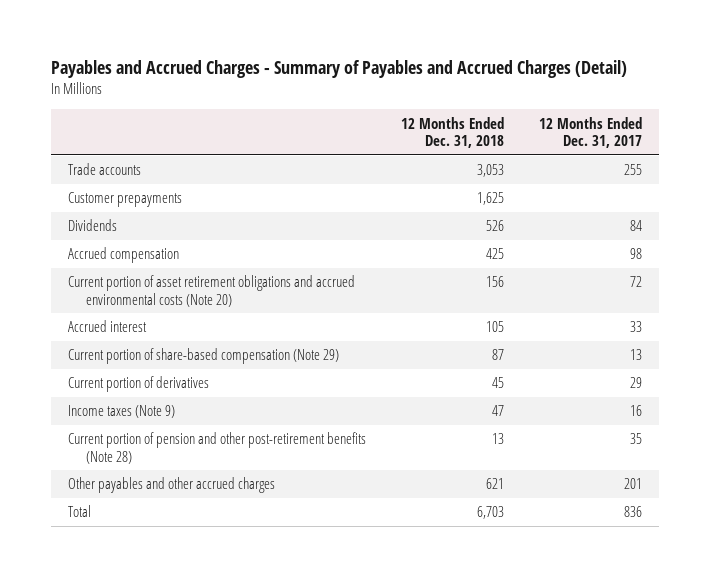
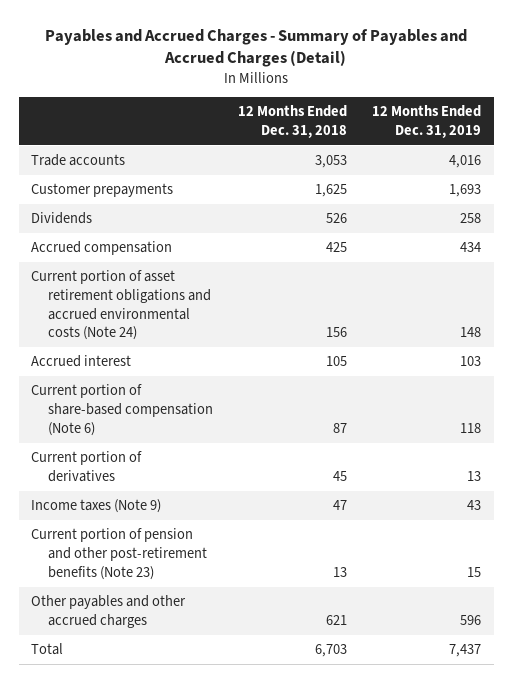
- | 12 Months Ended Dec. 31, 2018 | 12 Months Ended Dec. 31, 2017
+ | 12 Months Ended Dec. 31, 2018 | 12 Months Ended Dec. 31, 2019
- Current portion of asset retirement obligations and accrued environmental costs (Note 20) | 156 | 72
+ Current portion of asset retirement obligations and accrued environmental costs (Note 24) | 156 | 148
- Current portion of share-based compensation (Note 29) | 87 | 13
+ Current portion of share-based compensation (Note 6) | 87 | 118
- Current portion of pension and other post-retirement benefits (Note 28) | 13 | 35
+ Current portion of pension and other post-retirement benefits (Note 23) | 13 | 15

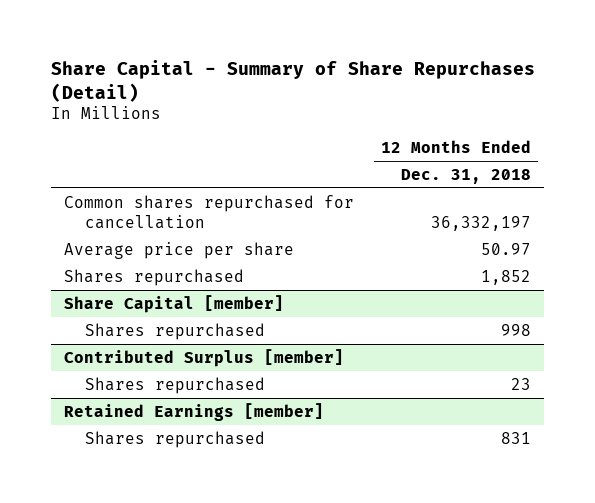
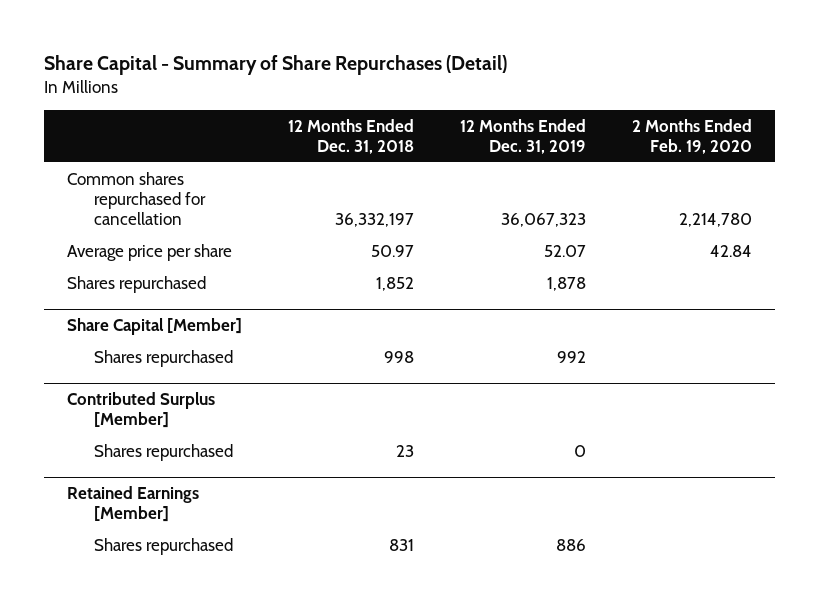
- | 12 Months Ended Dec. 31, 2018
+ | 12 Months Ended Dec. 31, 2018 | 12 Months Ended Dec. 31, 2019 | 2 Months Ended Feb. 19, 2020
- Share Capital [member]
+ Share Capital [Member]
- Contributed Surplus [member]
+ Contributed Surplus [Member]
- Retained Earnings [member]
+ Retained Earnings [Member]

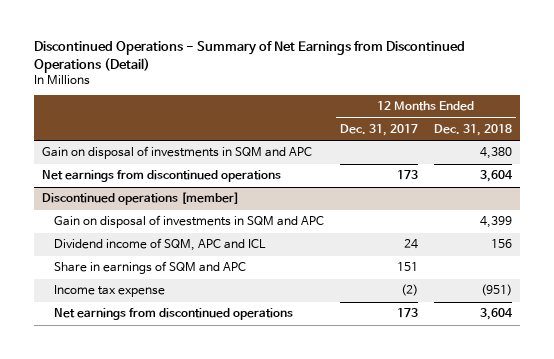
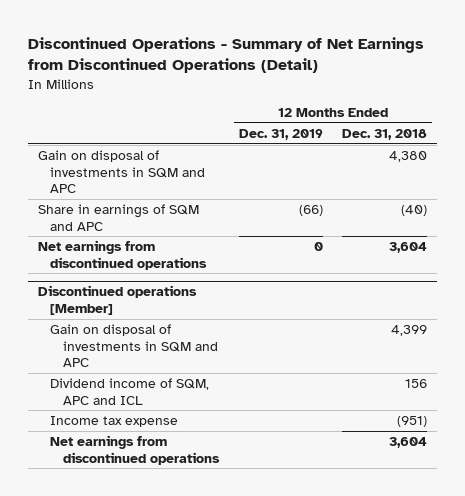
- | 12 Months Ended Dec. 31, 2017 | 12 Months Ended Dec. 31, 2018
+ | 12 Months Ended Dec. 31, 2019 | 12 Months Ended Dec. 31, 2018
+ Share in earnings of SQM and APC | (66) | (40)
- Discontinued operations [member]
+ Discontinued operations [Member]
- Share in earnings of SQM and APC | 151 |

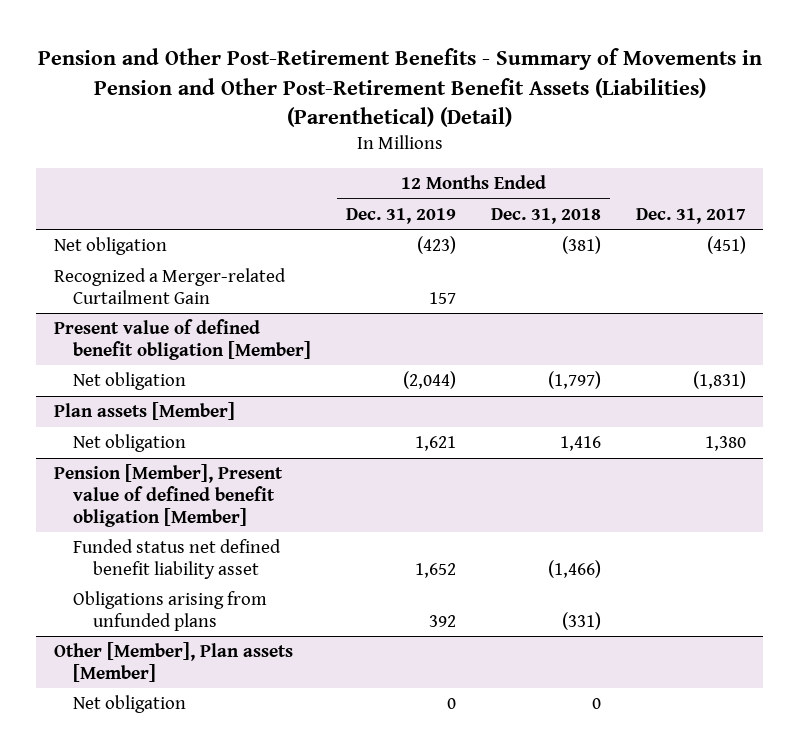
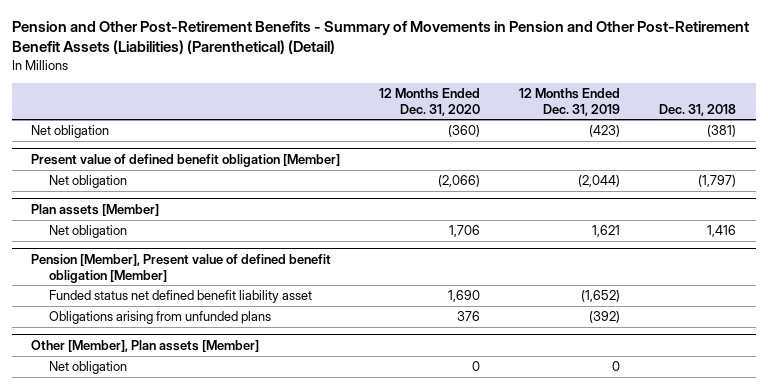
- | 12 Months Ended Dec. 31, 2019 | 12 Months Ended Dec. 31, 2018 | Dec. 31, 2017
+ | 12 Months Ended Dec. 31, 2020 | 12 Months Ended Dec. 31, 2019 | Dec. 31, 2018
- Recognized a Merger-related Curtailment Gain | 157 | |
@ Pension [Member], Present value of defined benefit obligation [Member]
- Funded status net defined benefit liability asset | 1,652 | (1,466) |
- Obligations arising from unfunded plans | 392 | (331) |
+ Funded status net defined benefit liability asset | 1,690 | (1,652) |
+ Obligations arising from unfunded plans | 376 | (392) |

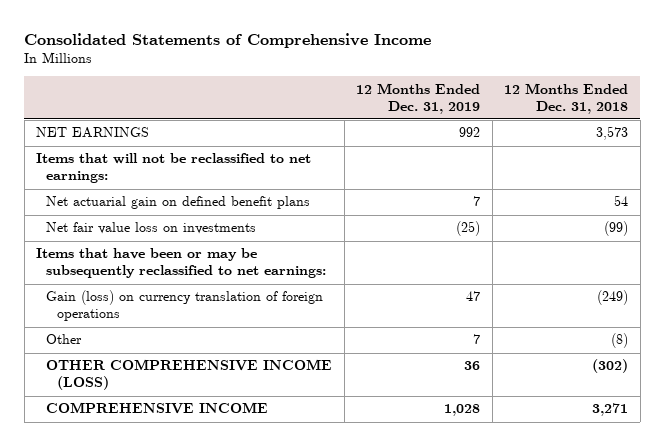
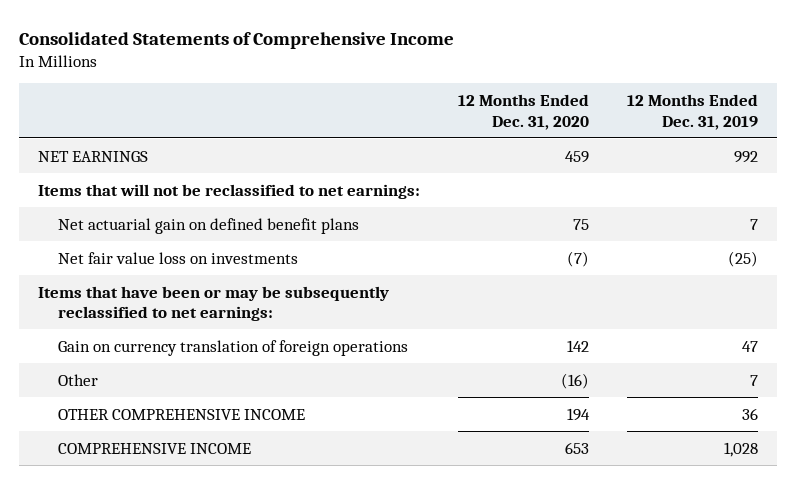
- | 12 Months Ended Dec. 31, 2019 | 12 Months Ended Dec. 31, 2018
+ | 12 Months Ended Dec. 31, 2020 | 12 Months Ended Dec. 31, 2019
- Gain (loss) on currency translation of foreign operations | 47 | (249)
+ Gain on currency translation of foreign operations | 142 | 47
- OTHER COMPREHENSIVE INCOME (LOSS) | 36 | (302)
+ OTHER COMPREHENSIVE INCOME | 194 | 36

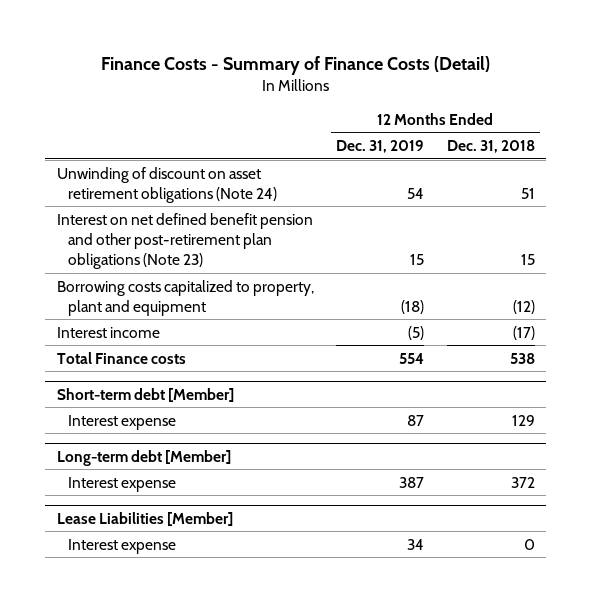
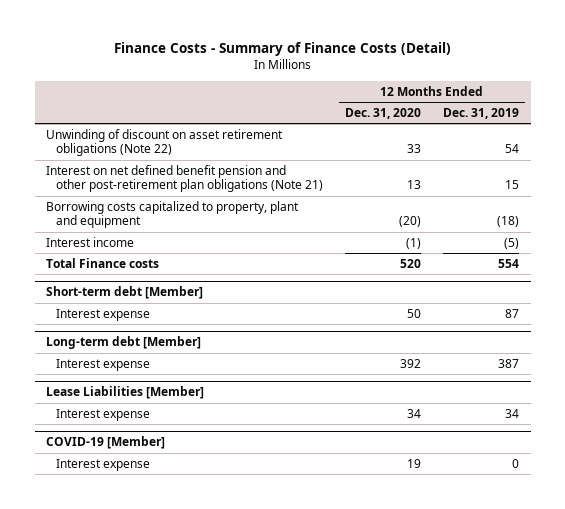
- | 12 Months Ended Dec. 31, 2019 | 12 Months Ended Dec. 31, 2018
+ | 12 Months Ended Dec. 31, 2020 | 12 Months Ended Dec. 31, 2019
- Unwinding of discount on asset retirement obligations (Note 24) | 54 | 51
- Interest on net defined benefit pension and other post-retirement plan obligations (Note 23) | 15 | 15
+ Unwinding of discount on asset retirement obligations (Note 22) | 33 | 54
+ Interest on net defined benefit pension and other post-retirement plan obligations (Note 21) | 13 | 15
+ COVID-19 [Member]
+ Interest expense | 19 | 0

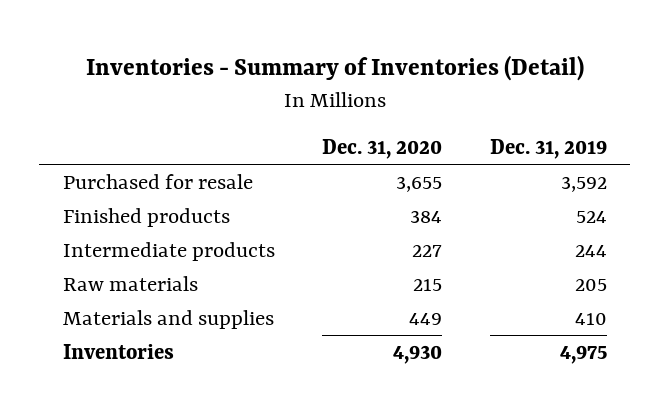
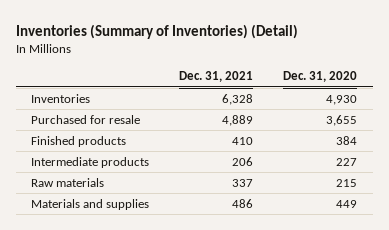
- Inventories - Summary of Inventories (Detail)
+ Inventories (Summary of Inventories) (Detail)
- | Dec. 31, 2020 | Dec. 31, 2019
+ | Dec. 31, 2021 | Dec. 31, 2020
moved up: Inventories | 6,328 | 4,930

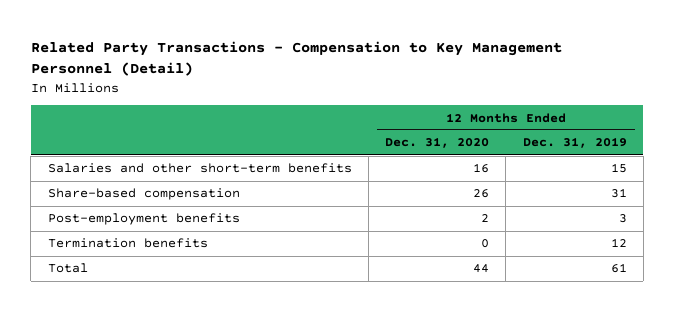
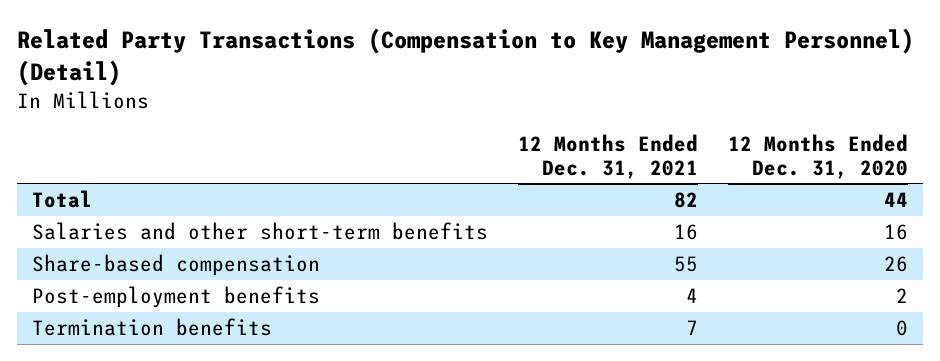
- Related Party Transactions - Compensation to Key Management Personnel (Detail)
+ Related Party Transactions (Compensation to Key Management Personnel) (Detail)
- | 12 Months Ended Dec. 31, 2020 | 12 Months Ended Dec. 31, 2019
+ | 12 Months Ended Dec. 31, 2021 | 12 Months Ended Dec. 31, 2020
moved up: Total | 82 | 44

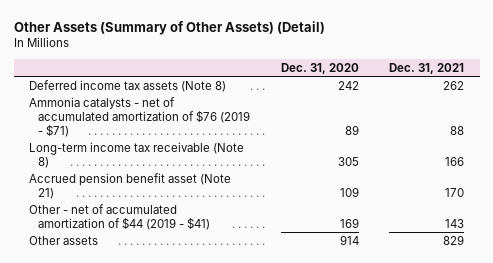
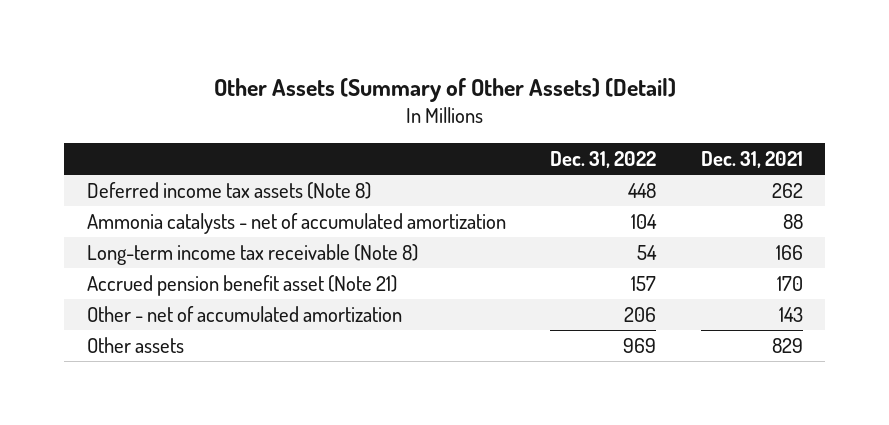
- | Dec. 31, 2020 | Dec. 31, 2021
+ | Dec. 31, 2022 | Dec. 31, 2021
- Ammonia catalysts - net of accumulated amortization of $76 (2019 - $71) | 89 | 88
+ Ammonia catalysts - net of accumulated amortization | 104 | 88
- Other - net of accumulated amortization of $44 (2019 - $41) | 169 | 143
+ Other - net of accumulated amortization | 206 | 143

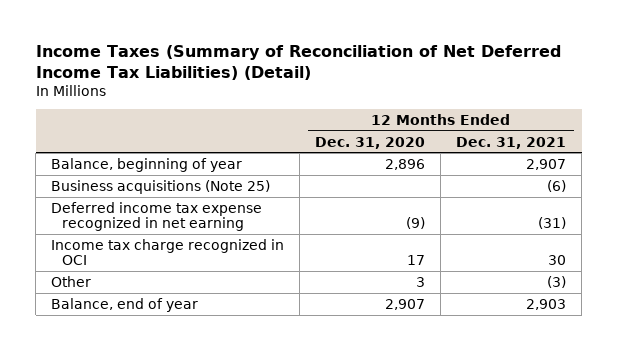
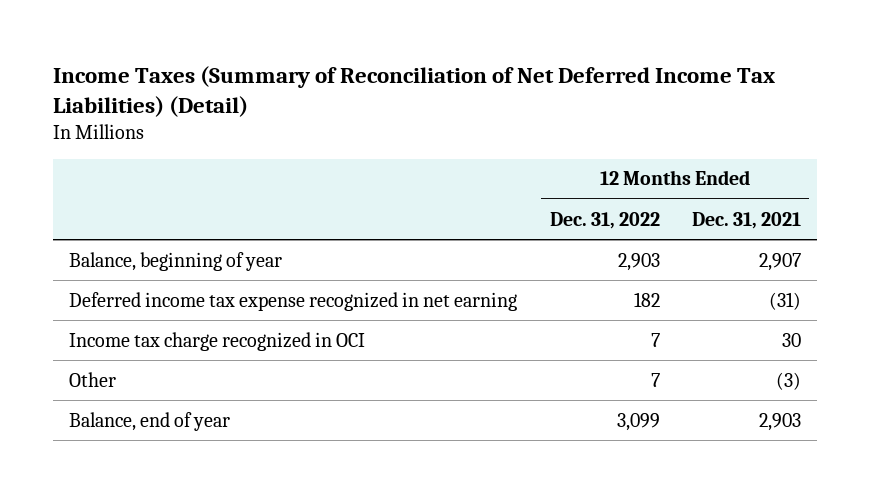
- | 12 Months Ended Dec. 31, 2020 | 12 Months Ended Dec. 31, 2021
+ | 12 Months Ended Dec. 31, 2022 | 12 Months Ended Dec. 31, 2021
- Business acquisitions (Note 25) | | (6)

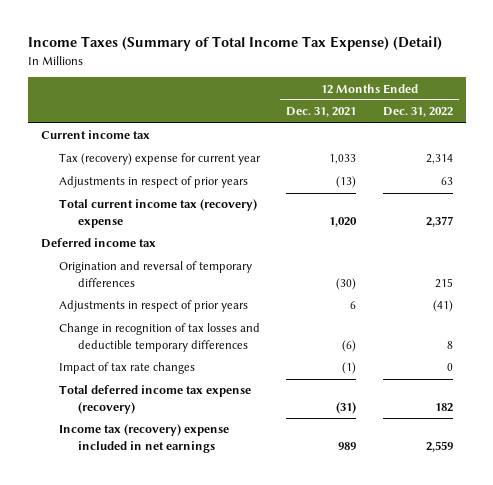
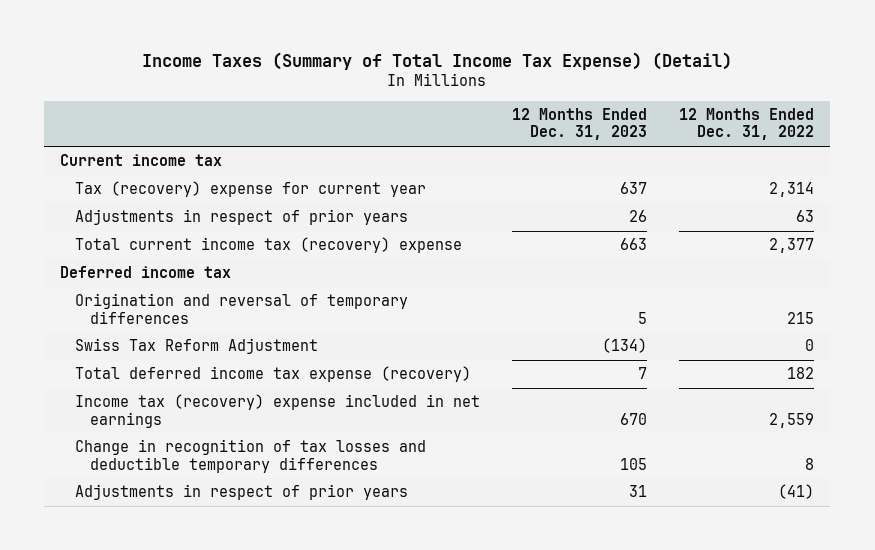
- | 12 Months Ended Dec. 31, 2021 | 12 Months Ended Dec. 31, 2022
+ | 12 Months Ended Dec. 31, 2023 | 12 Months Ended Dec. 31, 2022
- Impact of tax rate changes | (1) | 0
+ Swiss Tax Reform Adjustment | (134) | 0
moved down: Change in recognition of tax losses and deductible temporary differences | 105 | 8
moved down: Adjustments in respect of prior years | 31 | (41)

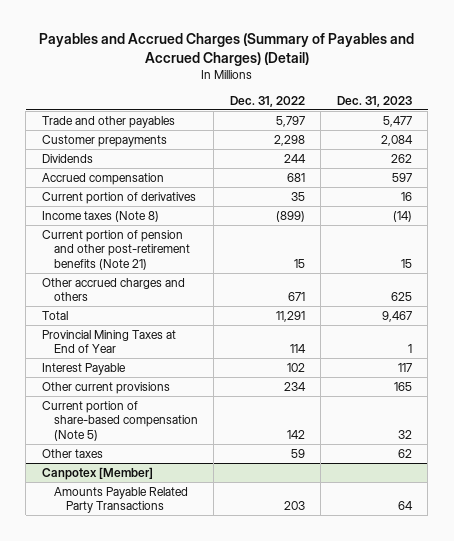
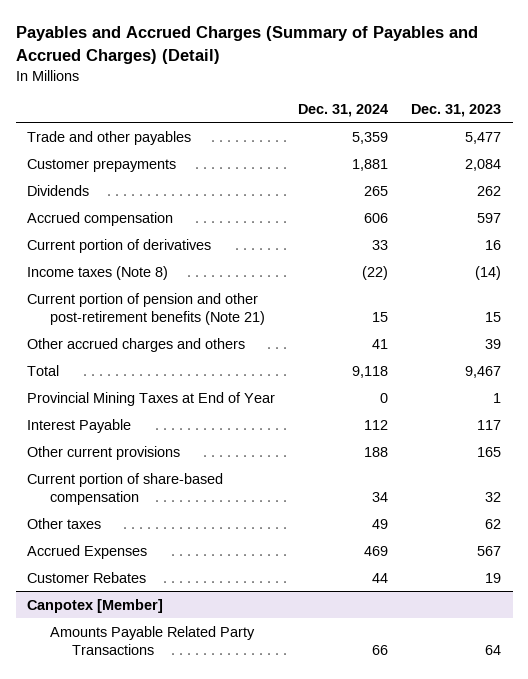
- | Dec. 31, 2022 | Dec. 31, 2023
+ | Dec. 31, 2024 | Dec. 31, 2023
- Other accrued charges and others | 671 | 625
+ Other accrued charges and others | 41 | 39
- Current portion of share-based compensation (Note 5) | 142 | 32
+ Current portion of share-based compensation | 34 | 32
+ Accrued Expenses | 469 | 567
+ Customer Rebates | 44 | 19

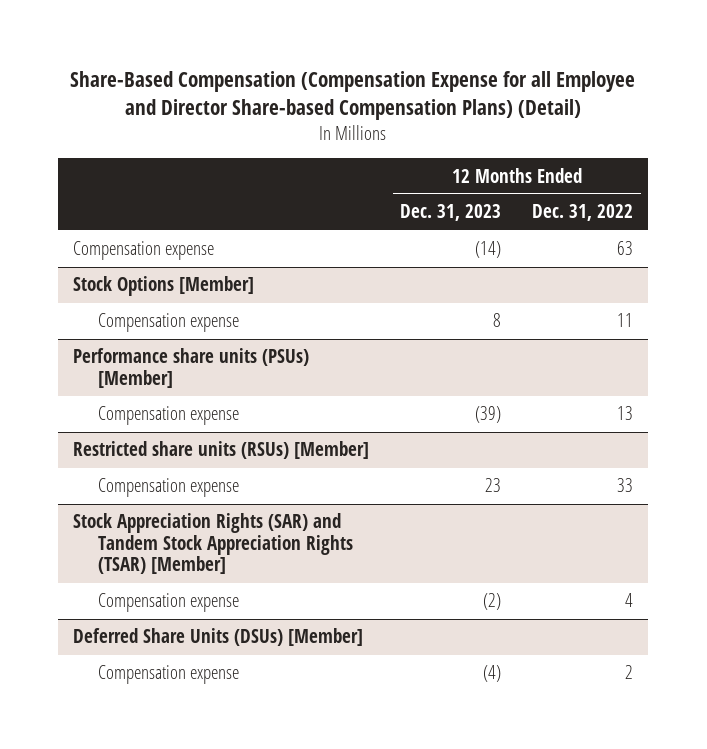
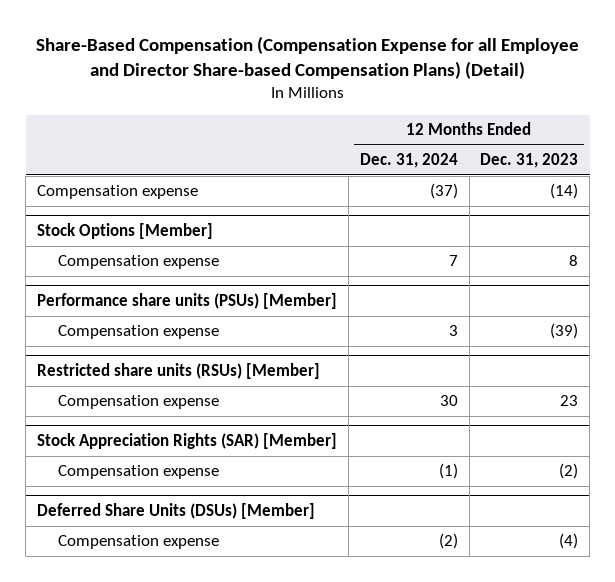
- | 12 Months Ended Dec. 31, 2023 | 12 Months Ended Dec. 31, 2022
+ | 12 Months Ended Dec. 31, 2024 | 12 Months Ended Dec. 31, 2023
- Stock Appreciation Rights (SAR) and Tandem Stock Appreciation Rights (TSAR) [Member]
+ Stock Appreciation Rights (SAR) [Member]

